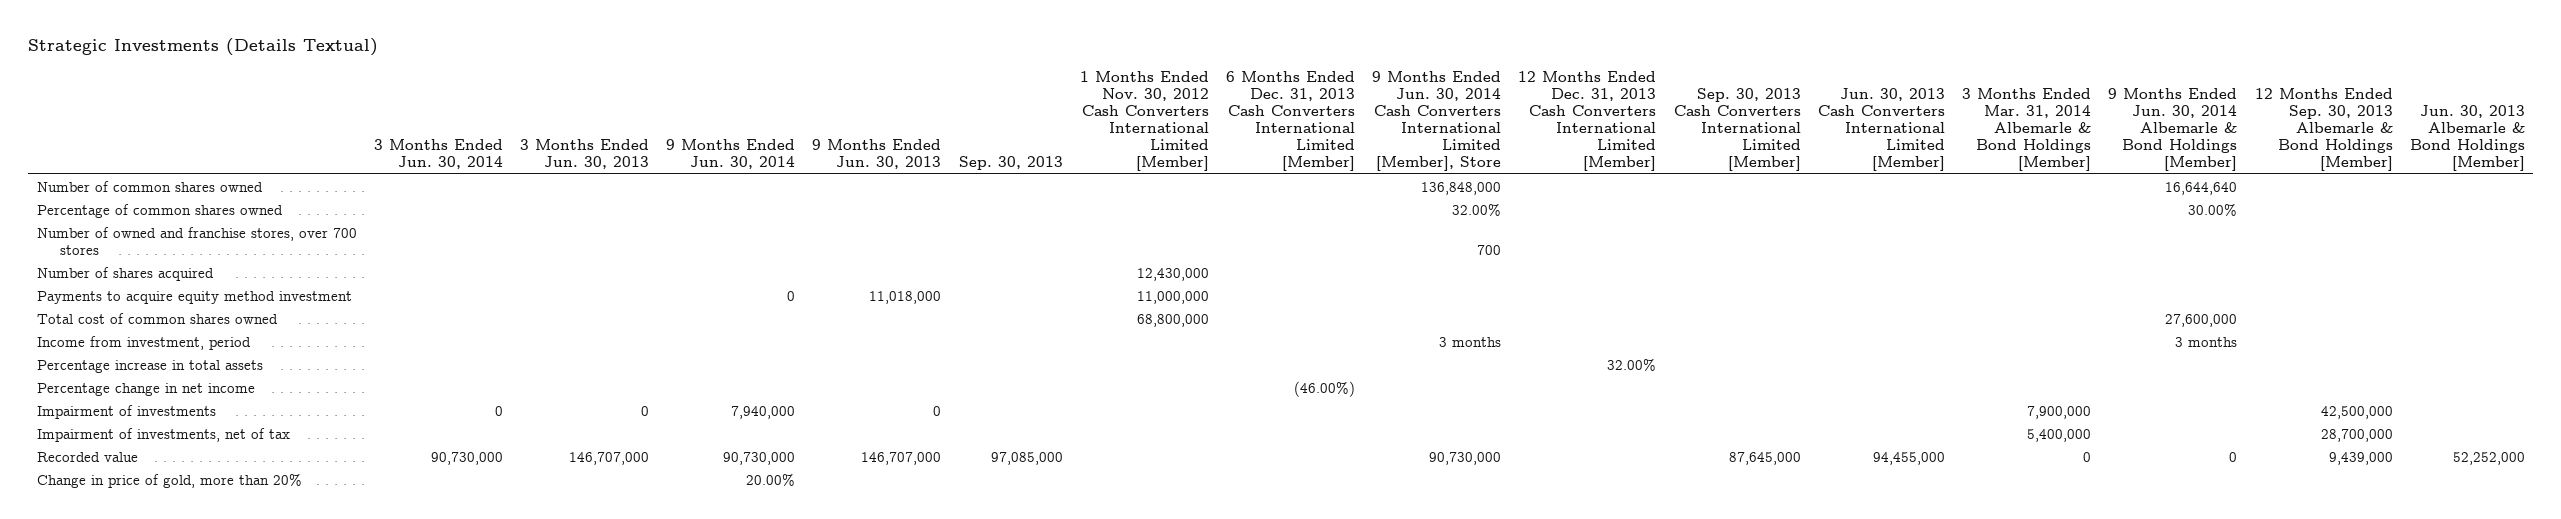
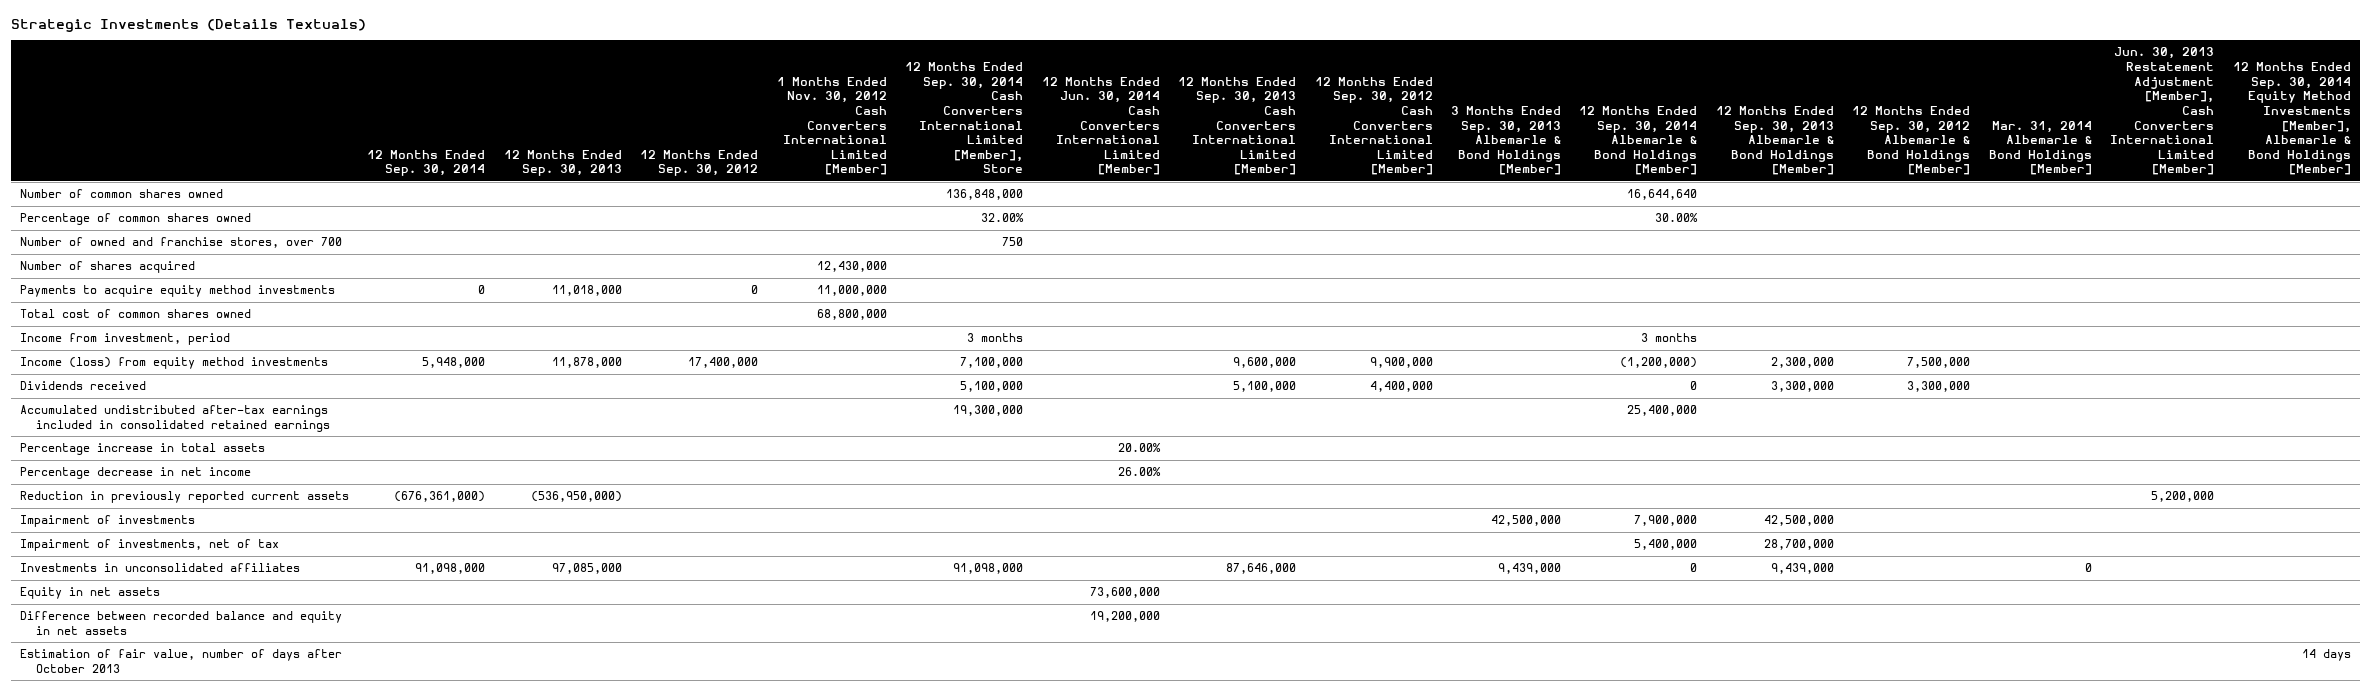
- Strategic Investments (Details Textual)
+ Strategic Investments (Details Textuals)
- | 3 Months Ended Jun. 30, 2014 | 3 Months Ended Jun. 30, 2013 | 9 Months Ended Jun. 30, 2014 | 9 Months Ended Jun. 30, 2013 | Sep. 30, 2013 | 1 Months Ended Nov. 30, 2012 Cash Converters International Limited [Member] | 6 Months Ended Dec. 31, 2013 Cash Converters International Limited [Member] | 9 Months Ended Jun. 30, 2014 Cash Converters International Limited [Member], Store | 12 Months Ended Dec. 31, 2013 Cash Converters International Limited [Member] | Sep. 30, 2013 Cash Converters International Limited [Member] | Jun. 30, 2013 Cash Converters International Limited [Member] | 3 Months Ended Mar. 31, 2014 Albemarle & Bond Holdings [Member] | 9 Months Ended Jun. 30, 2014 Albemarle & Bond Holdings [Member] | 12 Months Ended Sep. 30, 2013 Albemarle & Bond Holdings [Member] | Jun. 30, 2013 Albemarle & Bond Holdings [Member]
+ | 12 Months Ended Sep. 30, 2014 | 12 Months Ended Sep. 30, 2013 | 12 Months Ended Sep. 30, 2012 | 1 Months Ended Nov. 30, 2012 Cash Converters International Limited [Member] | 12 Months Ended Sep. 30, 2014 Cash Converters International Limited [Member], Store | 12 Months Ended Jun. 30, 2014 Cash Converters International Limited [Member] | 12 Months Ended Sep. 30, 2013 Cash Converters International Limited [Member] | 12 Months Ended Sep. 30, 2012 Cash Converters International Limited [Member] | 3 Months Ended Sep. 30, 2013 Albemarle & Bond Holdings [Member] | 12 Months Ended Sep. 30, 2014 Albemarle & Bond Holdings [Member] | 12 Months Ended Sep. 30, 2013 Albemarle & Bond Holdings [Member] | 12 Months Ended Sep. 30, 2012 Albemarle & Bond Holdings [Member] | Mar. 31, 2014 Albemarle & Bond Holdings [Member] | Jun. 30, 2013 Restatement Adjustment [Member], Cash Converters International Limited [Member] | 12 Months Ended Sep. 30, 2014 Equity Method Investments [Member], Albemarle & Bond Holdings [Member]
- Number of owned and franchise stores, over 700 stores | | | | | | | | 700 | | | | | | |
+ Number of owned and franchise stores, over 700 | | | | | 750 | | | | | | | | | |
- Payments to acquire equity method investment | | | 0 | 11,018,000 | | 11,000,000 | | | | | | | | |
+ Payments to acquire equity method investments | 0 | 11,018,000 | 0 | 11,000,000 | | | | | | | | | | |
+ Income (loss) from equity method investments | 5,948,000 | 11,878,000 | 17,400,000 | | 7,100,000 | | 9,600,000 | 9,900,000 | | (1,200,000) | 2,300,000 | 7,500,000 | | |
+ Dividends received | | | | | 5,100,000 | | 5,100,000 | 4,400,000 | | 0 | 3,300,000 | 3,300,000 | | |
+ Accumulated undistributed after-tax earnings included in consolidated retained earnings | | | | | 19,300,000 | | | | | 25,400,000 | | | | |
- Percentage change in net income | | | | | | | (46.00%) | | | | | | | |
+ Percentage decrease in net income | | | | | | 26.00% | | | | | | | | |
+ Reduction in previously reported current assets | (676,361,000) | (536,950,000) | | | | | | | | | | | | 5,200,000 |
- Recorded value | 90,730,000 | 146,707,000 | 90,730,000 | 146,707,000 | 97,085,000 | | | 90,730,000 | | 87,645,000 | 94,455,000 | 0 | 0 | 9,439,000 | 52,252,000
- Change in price of gold, more than 20% | | | 20.00% | | | | | | | | | | | |
+ Investments in unconsolidated affiliates | 91,098,000 | 97,085,000 | | | 91,098,000 | | 87,646,000 | | 9,439,000 | 0 | 9,439,000 | | 0 | |
+ Equity in net assets | | | | | | 73,600,000 | | | | | | | | |
+ Difference between recorded balance and equity in net assets | | | | | | 19,200,000 | | | | | | | | |
+ Estimation of fair value, number of days after October 2013 | | | | | | | | | | | | | | | 14 days

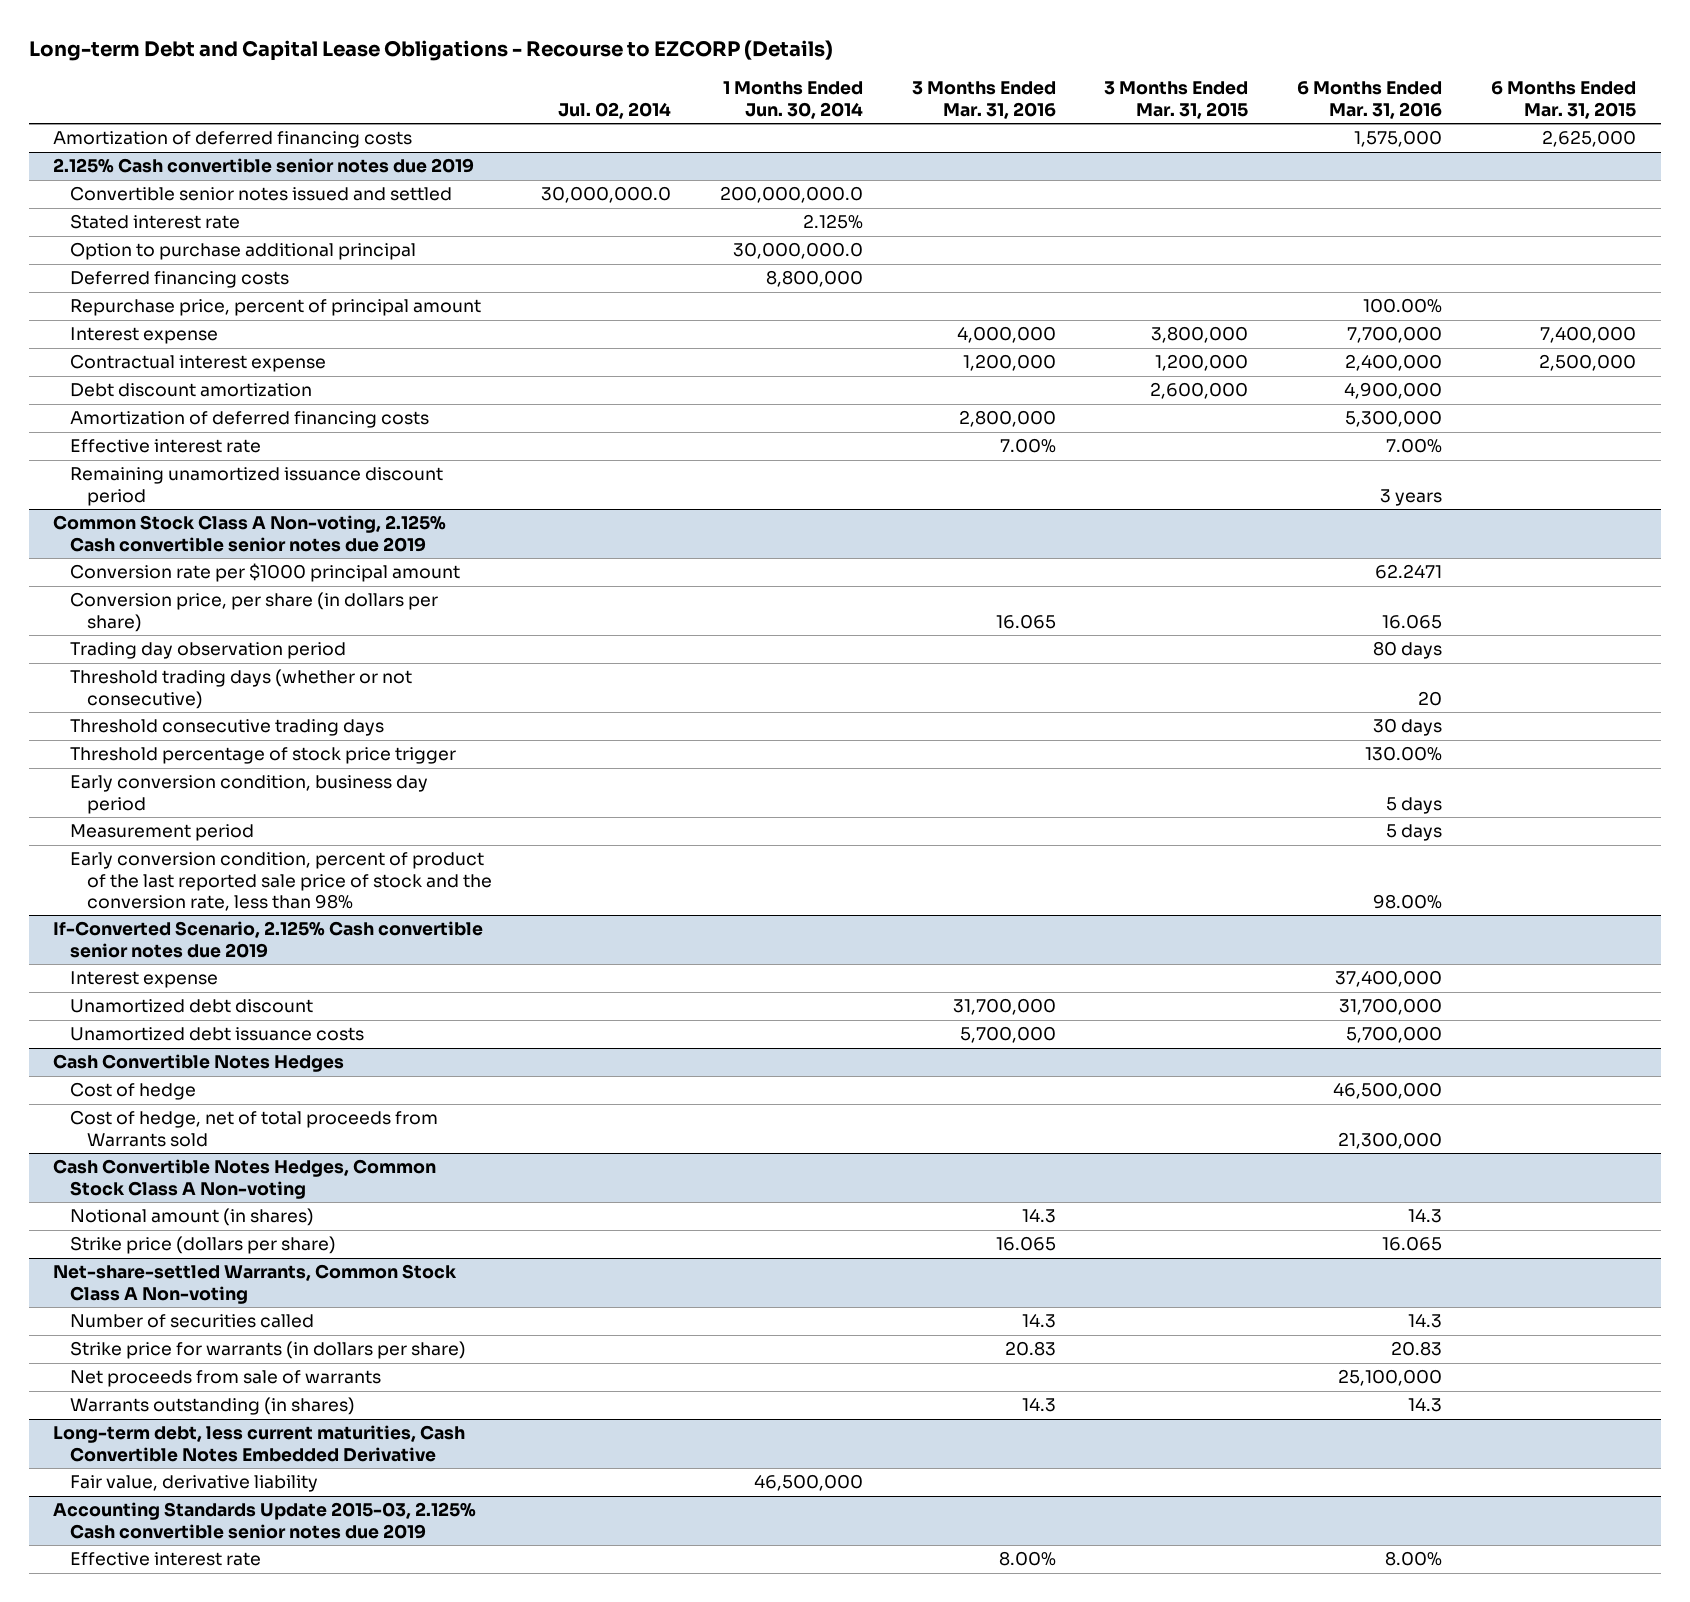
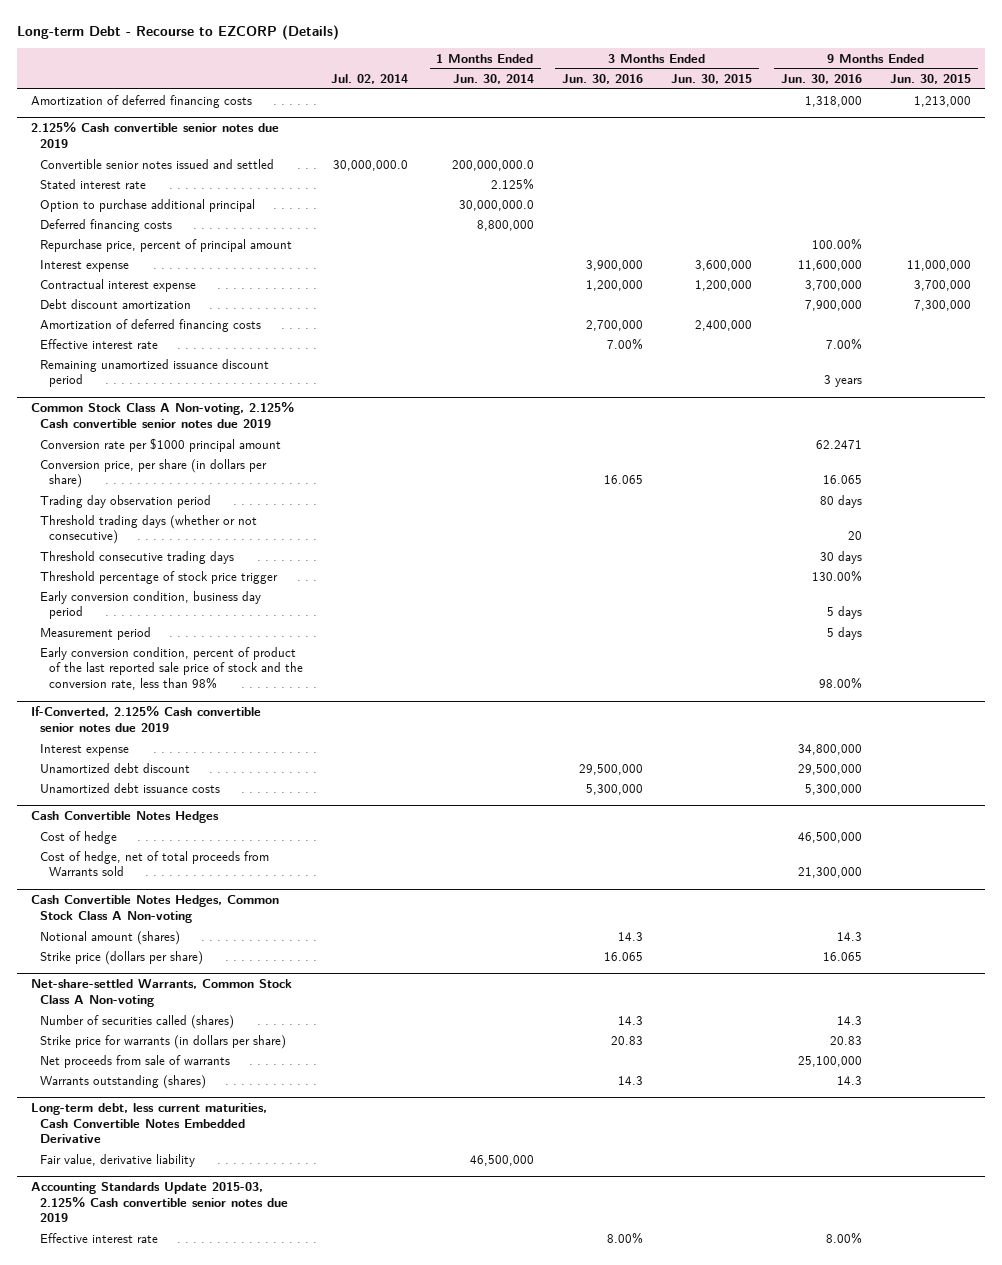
- Long-term Debt and Capital Lease Obligations - Recourse to EZCORP (Details)
+ Long-term Debt - Recourse to EZCORP (Details)
- | Jul. 02, 2014 | 1 Months Ended Jun. 30, 2014 | 3 Months Ended Mar. 31, 2016 | 3 Months Ended Mar. 31, 2015 | 6 Months Ended Mar. 31, 2016 | 6 Months Ended Mar. 31, 2015
+ | Jul. 02, 2014 | 1 Months Ended Jun. 30, 2014 | 3 Months Ended Jun. 30, 2016 | 3 Months Ended Jun. 30, 2015 | 9 Months Ended Jun. 30, 2016 | 9 Months Ended Jun. 30, 2015
- If-Converted Scenario, 2.125% Cash convertible senior notes due 2019
+ If-Converted, 2.125% Cash convertible senior notes due 2019
@ Cash Convertible Notes Hedges, Common Stock Class A Non-voting
- Notional amount (in shares) | | | 14.3 | | 14.3 |
+ Notional amount (shares) | | | 14.3 | | 14.3 |
@ Net-share-settled Warrants, Common Stock Class A Non-voting
- Number of securities called | | | 14.3 | | 14.3 |
+ Number of securities called (shares) | | | 14.3 | | 14.3 |
- Warrants outstanding (in shares) | | | 14.3 | | 14.3 |
+ Warrants outstanding (shares) | | | 14.3 | | 14.3 |

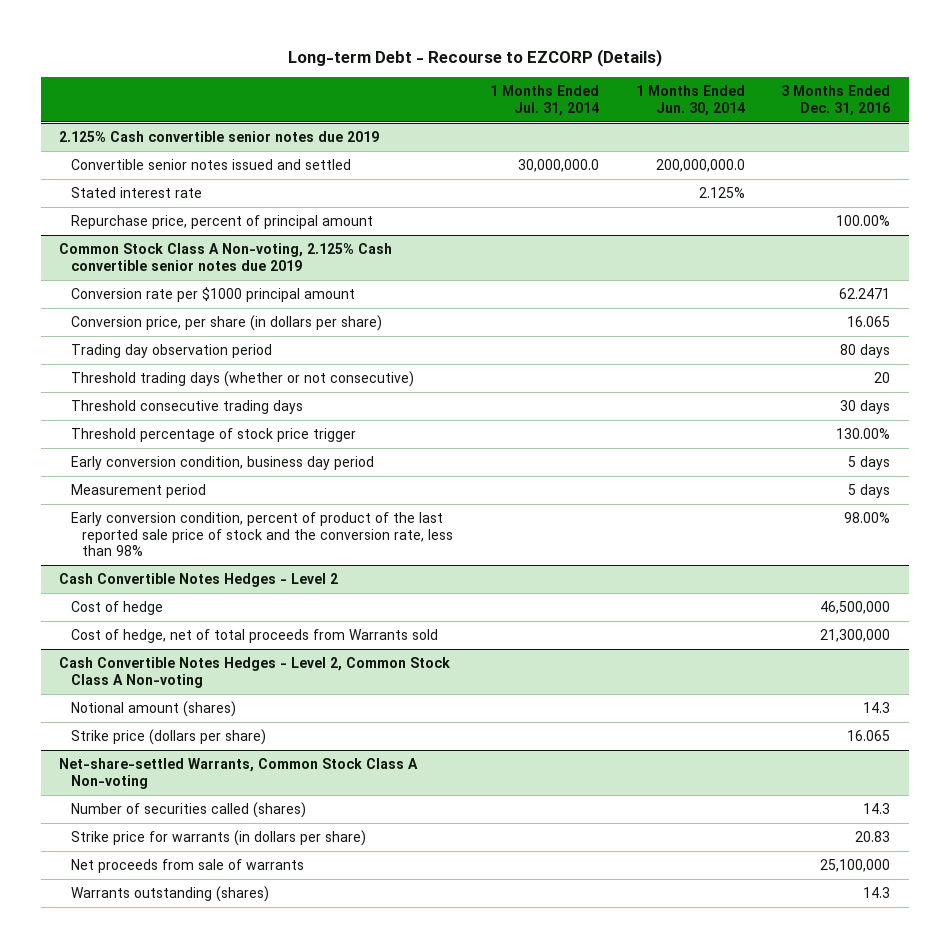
- | Jul. 02, 2014 | 1 Months Ended Jun. 30, 2014 | 3 Months Ended Jun. 30, 2016 | 3 Months Ended Jun. 30, 2015 | 9 Months Ended Jun. 30, 2016 | 9 Months Ended Jun. 30, 2015
+ | 1 Months Ended Jul. 31, 2014 | 1 Months Ended Jun. 30, 2014 | 3 Months Ended Dec. 31, 2016
- Amortization of deferred financing costs | | | | | 1,318,000 | 1,213,000
@ 2.125% Cash convertible senior notes due 2019
- Option to purchase additional principal | | 30,000,000.0 | | | |
- Deferred financing costs | | 8,800,000 | | | |
- Interest expense | | | 3,900,000 | 3,600,000 | 11,600,000 | 11,000,000
- Contractual interest expense | | | 1,200,000 | 1,200,000 | 3,700,000 | 3,700,000
- Debt discount amortization | | | | | 7,900,000 | 7,300,000
- Amortization of deferred financing costs | | | 2,700,000 | 2,400,000 | |
- Effective interest rate | | | 7.00% | | 7.00% |
- Remaining unamortized issuance discount period | | | | | 3 years |
- If-Converted, 2.125% Cash convertible senior notes due 2019
- Interest expense | | | | | 34,800,000 |
- Unamortized debt discount | | | 29,500,000 | | 29,500,000 |
- Unamortized debt issuance costs | | | 5,300,000 | | 5,300,000 |
- Cash Convertible Notes Hedges
+ Cash Convertible Notes Hedges - Level 2
- Cash Convertible Notes Hedges, Common Stock Class A Non-voting
+ Cash Convertible Notes Hedges - Level 2, Common Stock Class A Non-voting
- Long-term debt, less current maturities, Cash Convertible Notes Embedded Derivative
- Fair value, derivative liability | | 46,500,000 | | | |
- Accounting Standards Update 2015-03, 2.125% Cash convertible senior notes due 2019
- Effective interest rate | | | 8.00% | | 8.00% |

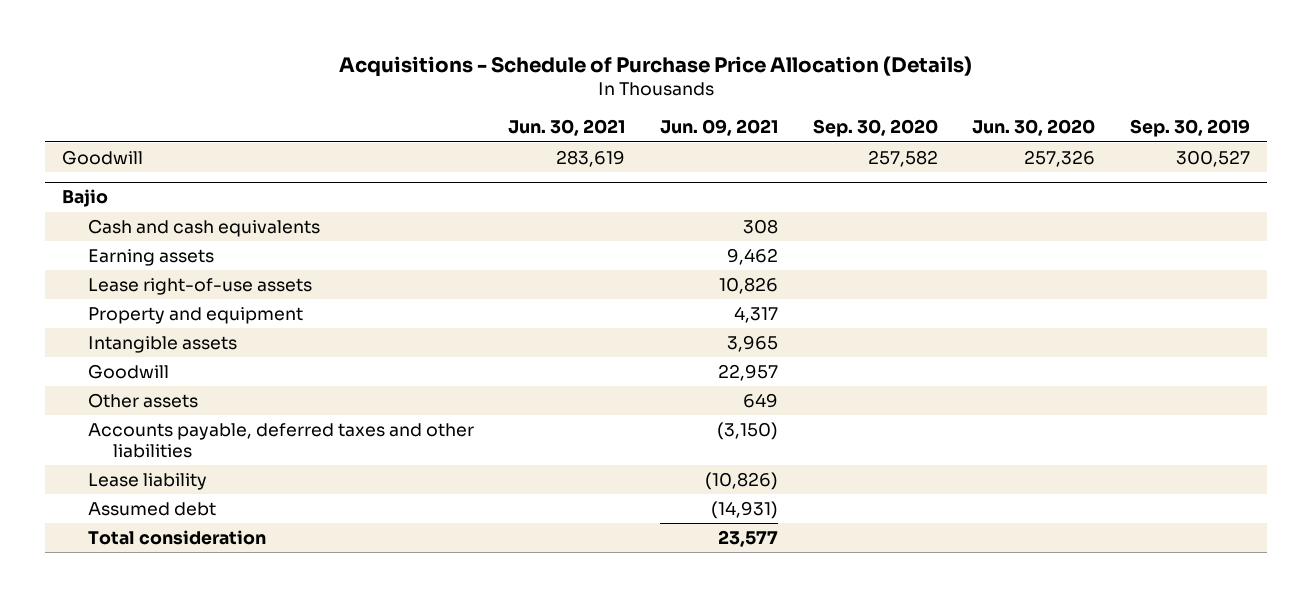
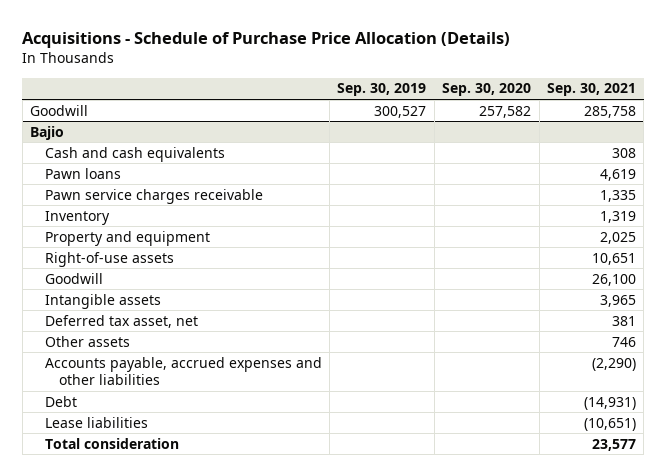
- | Jun. 30, 2021 | Jun. 09, 2021 | Sep. 30, 2020 | Jun. 30, 2020 | Sep. 30, 2019
+ | Sep. 30, 2019 | Sep. 30, 2020 | Sep. 30, 2021
@ Bajio
- Earning assets | | 9,462 | | |
- Lease right-of-use assets | | 10,826 | | |
+ Pawn loans | | | 4,619
+ Pawn service charges receivable | | | 1,335
+ Inventory | | | 1,319
+ Right-of-use assets | | | 10,651
moved down: Intangible assets | | | 3,965
+ Deferred tax asset, net | | | 381
- Accounts payable, deferred taxes and other liabilities | | (3,150) | | |
- Lease liability | | (10,826) | | |
- Assumed debt | | (14,931) | | |
+ Accounts payable, accrued expenses and other liabilities | | | (2,290)
+ Debt | | | (14,931)
+ Lease liabilities | | | (10,651)

